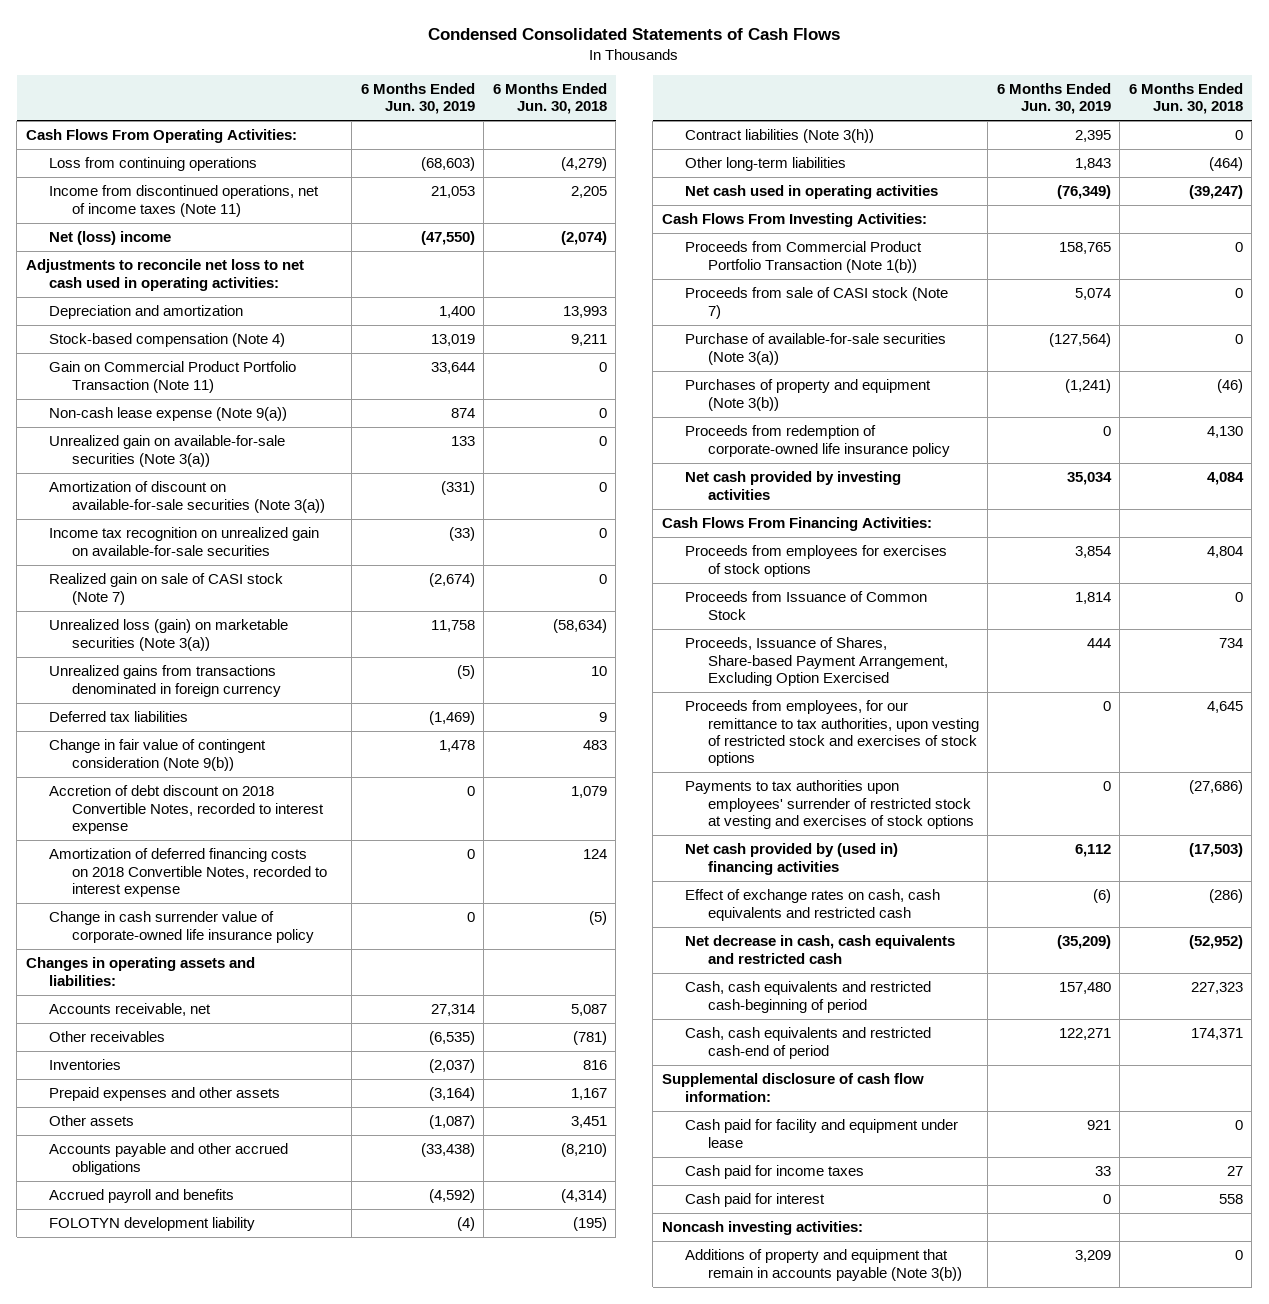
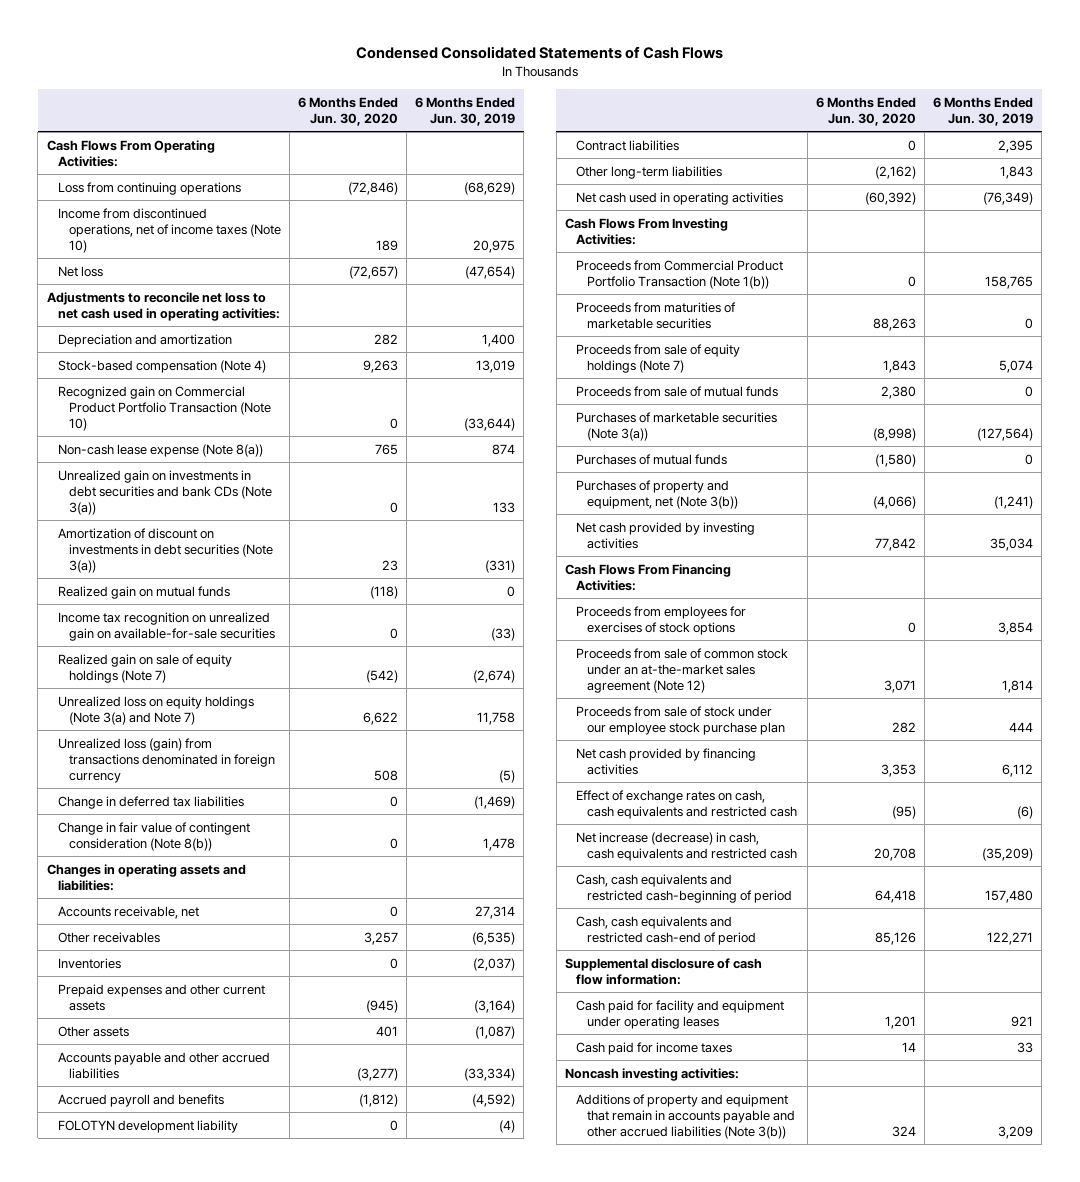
- | 6 Months Ended Jun. 30, 2019 | 6 Months Ended Jun. 30, 2018
+ | 6 Months Ended Jun. 30, 2020 | 6 Months Ended Jun. 30, 2019
- Loss from continuing operations | (68,603) | (4,279)
- Income from discontinued operations, net of income taxes (Note 11) | 21,053 | 2,205
- Net (loss) income | (47,550) | (2,074)
+ Loss from continuing operations | (72,846) | (68,629)
+ Income from discontinued operations, net of income taxes (Note 10) | 189 | 20,975
+ Net loss | (72,657) | (47,654)
- Gain on Commercial Product Portfolio Transaction (Note 11) | 33,644 | 0
- Non-cash lease expense (Note 9(a)) | 874 | 0
- Unrealized gain on available-for-sale securities (Note 3(a)) | 133 | 0
- Amortization of discount on available-for-sale securities (Note 3(a)) | (331) | 0
+ Recognized gain on Commercial Product Portfolio Transaction (Note 10) | 0 | (33,644)
+ Non-cash lease expense (Note 8(a)) | 765 | 874
+ Unrealized gain on investments in debt securities and bank CDs (Note 3(a)) | 0 | 133
+ Amortization of discount on investments in debt securities (Note 3(a)) | 23 | (331)
+ Realized gain on mutual funds | (118) | 0
- Realized gain on sale of CASI stock (Note 7) | (2,674) | 0
- Unrealized loss (gain) on marketable securities (Note 3(a)) | 11,758 | (58,634)
- Unrealized gains from transactions denominated in foreign currency | (5) | 10
- Deferred tax liabilities | (1,469) | 9
- Change in fair value of contingent consideration (Note 9(b)) | 1,478 | 483
- Accretion of debt discount on 2018 Convertible Notes, recorded to interest expense | 0 | 1,079
- Amortization of deferred financing costs on 2018 Convertible Notes, recorded to interest expense | 0 | 124
- Change in cash surrender value of corporate-owned life insurance policy | 0 | (5)
+ Realized gain on sale of equity holdings (Note 7) | (542) | (2,674)
+ Unrealized loss on equity holdings (Note 3(a) and Note 7) | 6,622 | 11,758
+ Unrealized loss (gain) from transactions denominated in foreign currency | 508 | (5)
+ Change in deferred tax liabilities | 0 | (1,469)
+ Change in fair value of contingent consideration (Note 8(b)) | 0 | 1,478
- Prepaid expenses and other assets | (3,164) | 1,167
+ Prepaid expenses and other current assets | (945) | (3,164)
- Accounts payable and other accrued obligations | (33,438) | (8,210)
+ Accounts payable and other accrued liabilities | (3,277) | (33,334)
- Contract liabilities (Note 3(h)) | 2,395 | 0
+ Contract liabilities | 0 | 2,395
- Proceeds from sale of CASI stock (Note 7) | 5,074 | 0
- Purchase of available-for-sale securities (Note 3(a)) | (127,564) | 0
- Purchases of property and equipment (Note 3(b)) | (1,241) | (46)
- Proceeds from redemption of corporate-owned life insurance policy | 0 | 4,130
+ Proceeds from maturities of marketable securities | 88,263 | 0
+ Proceeds from sale of equity holdings (Note 7) | 1,843 | 5,074
+ Proceeds from sale of mutual funds | 2,380 | 0
+ Purchases of marketable securities (Note 3(a)) | (8,998) | (127,564)
+ Purchases of mutual funds | (1,580) | 0
+ Purchases of property and equipment, net (Note 3(b)) | (4,066) | (1,241)
- Proceeds from Issuance of Common Stock | 1,814 | 0
- Proceeds, Issuance of Shares, Share-based Payment Arrangement, Excluding Option Exercised | 444 | 734
- Proceeds from employees, for our remittance to tax authorities, upon vesting of restricted stock and exercises of stock options | 0 | 4,645
- Payments to tax authorities upon employees' surrender of restricted stock at vesting and exercises of stock options | 0 | (27,686)
- Net cash provided by (used in) financing activities | 6,112 | (17,503)
+ Proceeds from sale of common stock under an at-the-market sales agreement (Note 12) | 3,071 | 1,814
+ Proceeds from sale of stock under our employee stock purchase plan | 282 | 444
+ Net cash provided by financing activities | 3,353 | 6,112
- Net decrease in cash, cash equivalents and restricted cash | (35,209) | (52,952)
+ Net increase (decrease) in cash, cash equivalents and restricted cash | 20,708 | (35,209)
- Cash paid for facility and equipment under lease | 921 | 0
+ Cash paid for facility and equipment under operating leases | 1,201 | 921
- Cash paid for interest | 0 | 558
- Additions of property and equipment that remain in accounts payable (Note 3(b)) | 3,209 | 0
+ Additions of property and equipment that remain in accounts payable and other accrued liabilities (Note 3(b)) | 324 | 3,209

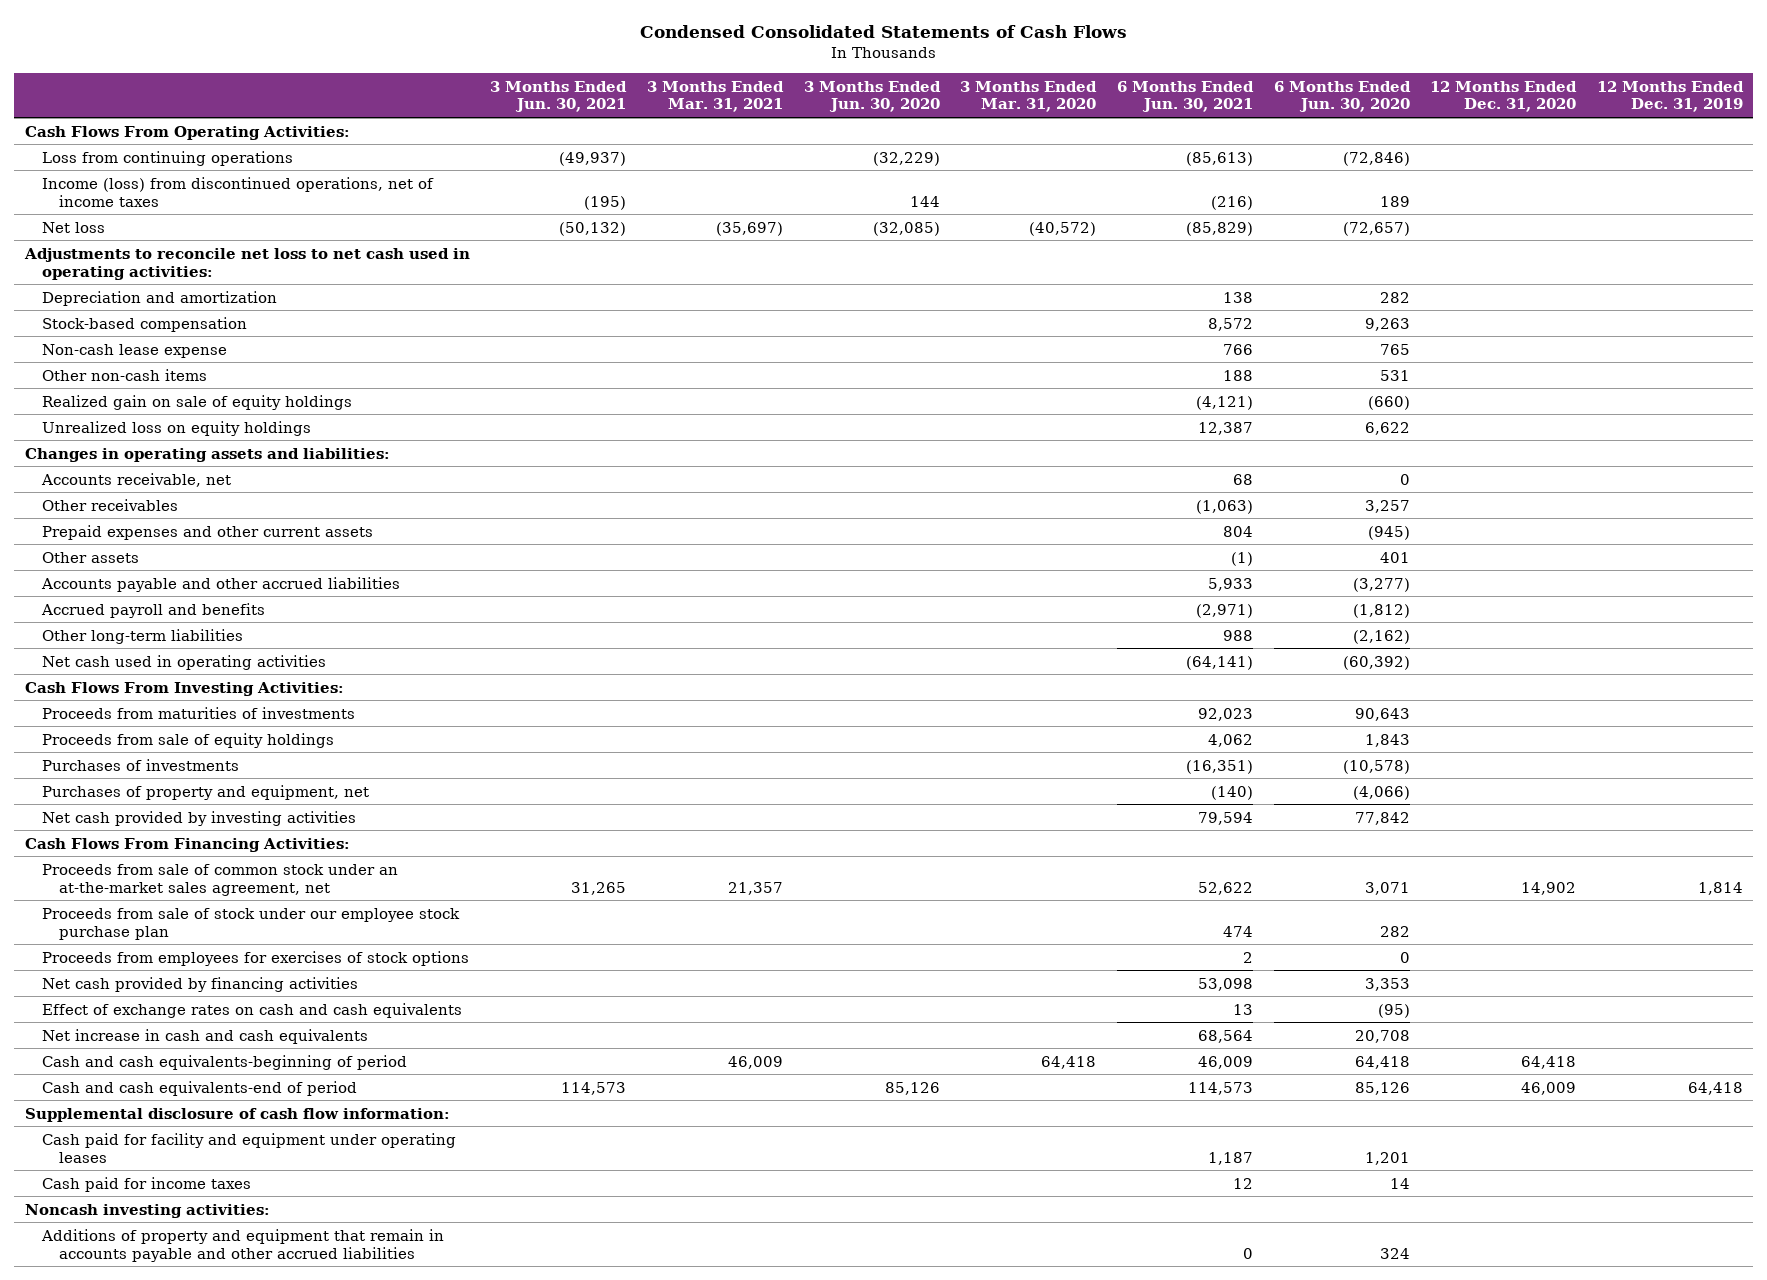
- | 6 Months Ended Jun. 30, 2020 | 6 Months Ended Jun. 30, 2019
+ | 3 Months Ended Jun. 30, 2021 | 3 Months Ended Mar. 31, 2021 | 3 Months Ended Jun. 30, 2020 | 3 Months Ended Mar. 31, 2020 | 6 Months Ended Jun. 30, 2021 | 6 Months Ended Jun. 30, 2020 | 12 Months Ended Dec. 31, 2020 | 12 Months Ended Dec. 31, 2019
- Income from discontinued operations, net of income taxes (Note 10) | 189 | 20,975
+ Income (loss) from discontinued operations, net of income taxes | (195) | | 144 | | (216) | 189 | |
- Stock-based compensation (Note 4) | 9,263 | 13,019
- Recognized gain on Commercial Product Portfolio Transaction (Note 10) | 0 | (33,644)
- Non-cash lease expense (Note 8(a)) | 765 | 874
- Unrealized gain on investments in debt securities and bank CDs (Note 3(a)) | 0 | 133
- Amortization of discount on investments in debt securities (Note 3(a)) | 23 | (331)
- Realized gain on mutual funds | (118) | 0
- Income tax recognition on unrealized gain on available-for-sale securities | 0 | (33)
- Realized gain on sale of equity holdings (Note 7) | (542) | (2,674)
- Unrealized loss on equity holdings (Note 3(a) and Note 7) | 6,622 | 11,758
- Unrealized loss (gain) from transactions denominated in foreign currency | 508 | (5)
- Change in deferred tax liabilities | 0 | (1,469)
- Change in fair value of contingent consideration (Note 8(b)) | 0 | 1,478
+ Stock-based compensation | | | | | 8,572 | 9,263 | |
+ Non-cash lease expense | | | | | 766 | 765 | |
+ Other non-cash items | | | | | 188 | 531 | |
+ Realized gain on sale of equity holdings | | | | | (4,121) | (660) | |
+ Unrealized loss on equity holdings | | | | | 12,387 | 6,622 | |
- Inventories | 0 | (2,037)
- FOLOTYN development liability | 0 | (4)
- Contract liabilities | 0 | 2,395
- Proceeds from Commercial Product Portfolio Transaction (Note 1(b)) | 0 | 158,765
- Proceeds from maturities of marketable securities | 88,263 | 0
- Proceeds from sale of equity holdings (Note 7) | 1,843 | 5,074
- Proceeds from sale of mutual funds | 2,380 | 0
- Purchases of marketable securities (Note 3(a)) | (8,998) | (127,564)
- Purchases of mutual funds | (1,580) | 0
- Purchases of property and equipment, net (Note 3(b)) | (4,066) | (1,241)
+ Proceeds from maturities of investments | | | | | 92,023 | 90,643 | |
+ Proceeds from sale of equity holdings | | | | | 4,062 | 1,843 | |
+ Purchases of investments | | | | | (16,351) | (10,578) | |
+ Purchases of property and equipment, net | | | | | (140) | (4,066) | |
- Proceeds from sale of common stock under an at-the-market sales agreement (Note 12) | 3,071 | 1,814
+ Proceeds from sale of common stock under an at-the-market sales agreement, net | 31,265 | 21,357 | | | 52,622 | 3,071 | 14,902 | 1,814
moved down: Proceeds from employees for exercises of stock options | | | | | 2 | 0 | |
- Effect of exchange rates on cash, cash equivalents and restricted cash | (95) | (6)
- Net increase (decrease) in cash, cash equivalents and restricted cash | 20,708 | (35,209)
- Cash, cash equivalents and restricted cash-beginning of period | 64,418 | 157,480
- Cash, cash equivalents and restricted cash-end of period | 85,126 | 122,271
+ Effect of exchange rates on cash and cash equivalents | | | | | 13 | (95) | |
+ Net increase in cash and cash equivalents | | | | | 68,564 | 20,708 | |
+ Cash and cash equivalents-beginning of period | | 46,009 | | 64,418 | 46,009 | 64,418 | 64,418 |
+ Cash and cash equivalents-end of period | 114,573 | | 85,126 | | 114,573 | 85,126 | 46,009 | 64,418
- Additions of property and equipment that remain in accounts payable and other accrued liabilities (Note 3(b)) | 324 | 3,209
+ Additions of property and equipment that remain in accounts payable and other accrued liabilities | | | | | 0 | 324 | |

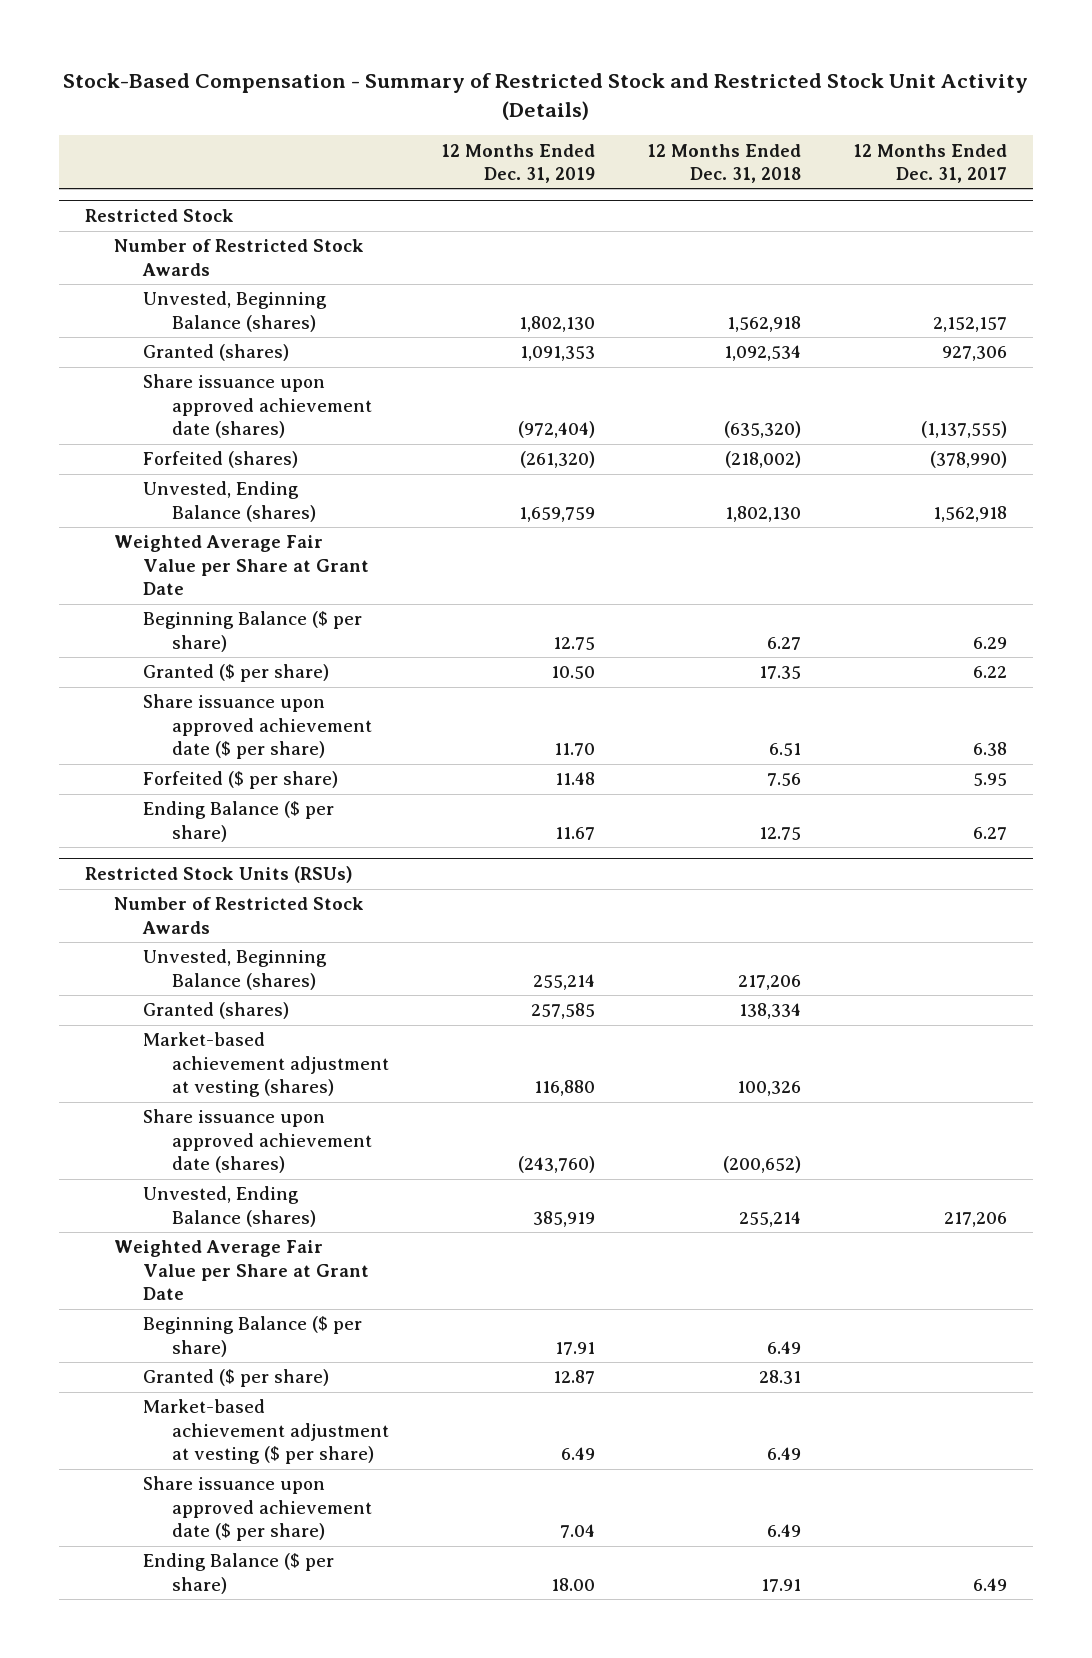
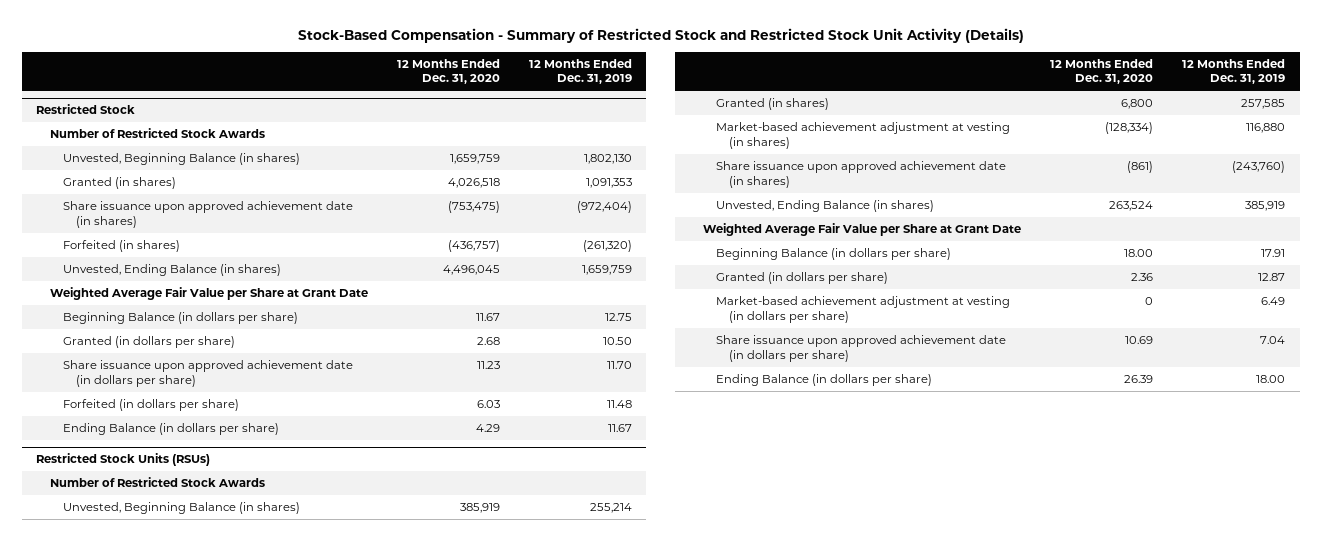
- | 12 Months Ended Dec. 31, 2019 | 12 Months Ended Dec. 31, 2018 | 12 Months Ended Dec. 31, 2017
+ | 12 Months Ended Dec. 31, 2020 | 12 Months Ended Dec. 31, 2019
@ Restricted Stock
- Unvested, Beginning Balance (shares) | 1,802,130 | 1,562,918 | 2,152,157
- Granted (shares) | 1,091,353 | 1,092,534 | 927,306
- Share issuance upon approved achievement date (shares) | (972,404) | (635,320) | (1,137,555)
- Forfeited (shares) | (261,320) | (218,002) | (378,990)
- Unvested, Ending Balance (shares) | 1,659,759 | 1,802,130 | 1,562,918
+ Unvested, Beginning Balance (in shares) | 1,659,759 | 1,802,130
+ Granted (in shares) | 4,026,518 | 1,091,353
+ Share issuance upon approved achievement date (in shares) | (753,475) | (972,404)
+ Forfeited (in shares) | (436,757) | (261,320)
+ Unvested, Ending Balance (in shares) | 4,496,045 | 1,659,759
- Beginning Balance ($ per share) | 12.75 | 6.27 | 6.29
- Granted ($ per share) | 10.50 | 17.35 | 6.22
- Share issuance upon approved achievement date ($ per share) | 11.70 | 6.51 | 6.38
- Forfeited ($ per share) | 11.48 | 7.56 | 5.95
- Ending Balance ($ per share) | 11.67 | 12.75 | 6.27
+ Beginning Balance (in dollars per share) | 11.67 | 12.75
+ Granted (in dollars per share) | 2.68 | 10.50
+ Share issuance upon approved achievement date (in dollars per share) | 11.23 | 11.70
+ Forfeited (in dollars per share) | 6.03 | 11.48
+ Ending Balance (in dollars per share) | 4.29 | 11.67
@ Restricted Stock Units (RSUs)
- Unvested, Beginning Balance (shares) | 255,214 | 217,206 |
- Granted (shares) | 257,585 | 138,334 |
- Market-based achievement adjustment at vesting (shares) | 116,880 | 100,326 |
- Share issuance upon approved achievement date (shares) | (243,760) | (200,652) |
- Unvested, Ending Balance (shares) | 385,919 | 255,214 | 217,206
+ Unvested, Beginning Balance (in shares) | 385,919 | 255,214
+ Granted (in shares) | 6,800 | 257,585
+ Market-based achievement adjustment at vesting (in shares) | (128,334) | 116,880
+ Share issuance upon approved achievement date (in shares) | (861) | (243,760)
+ Unvested, Ending Balance (in shares) | 263,524 | 385,919
- Beginning Balance ($ per share) | 17.91 | 6.49 |
- Granted ($ per share) | 12.87 | 28.31 |
- Market-based achievement adjustment at vesting ($ per share) | 6.49 | 6.49 |
- Share issuance upon approved achievement date ($ per share) | 7.04 | 6.49 |
- Ending Balance ($ per share) | 18.00 | 17.91 | 6.49
+ Beginning Balance (in dollars per share) | 18.00 | 17.91
+ Granted (in dollars per share) | 2.36 | 12.87
+ Market-based achievement adjustment at vesting (in dollars per share) | 0 | 6.49
+ Share issuance upon approved achievement date (in dollars per share) | 10.69 | 7.04
+ Ending Balance (in dollars per share) | 26.39 | 18.00

